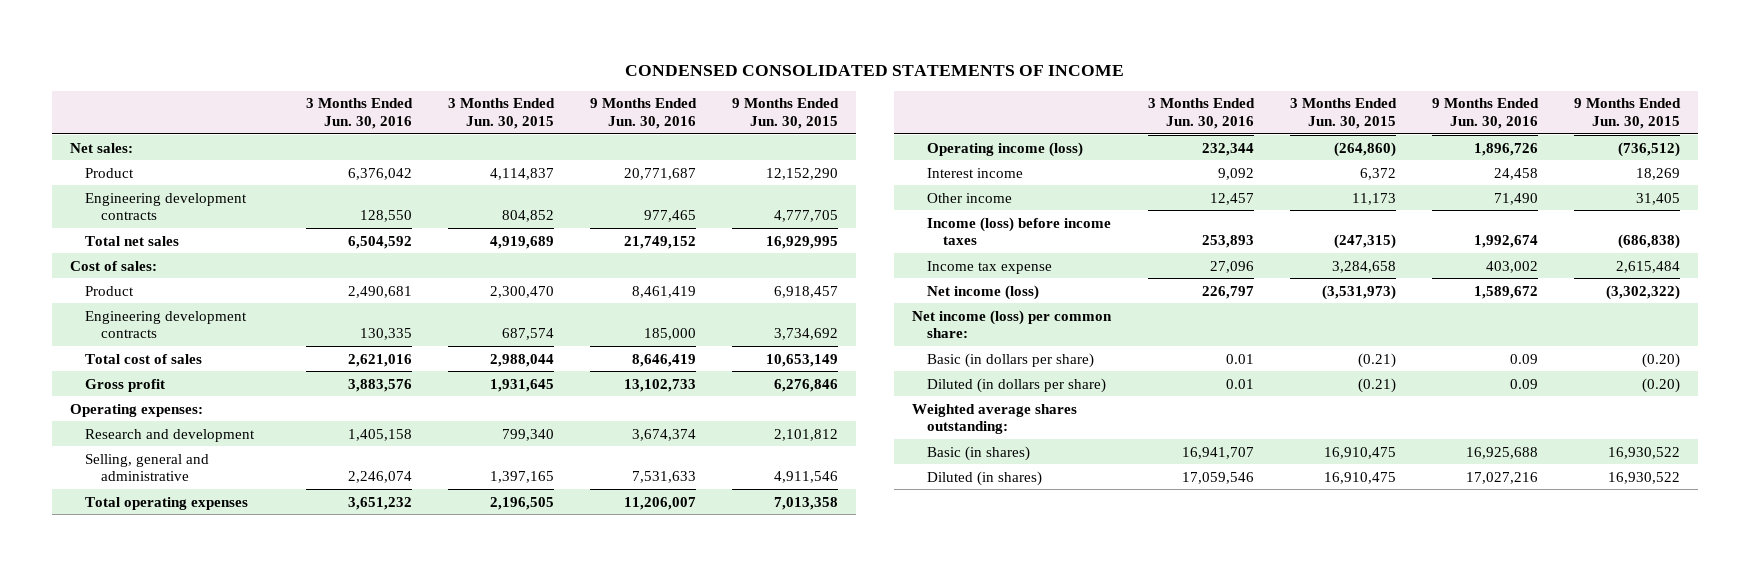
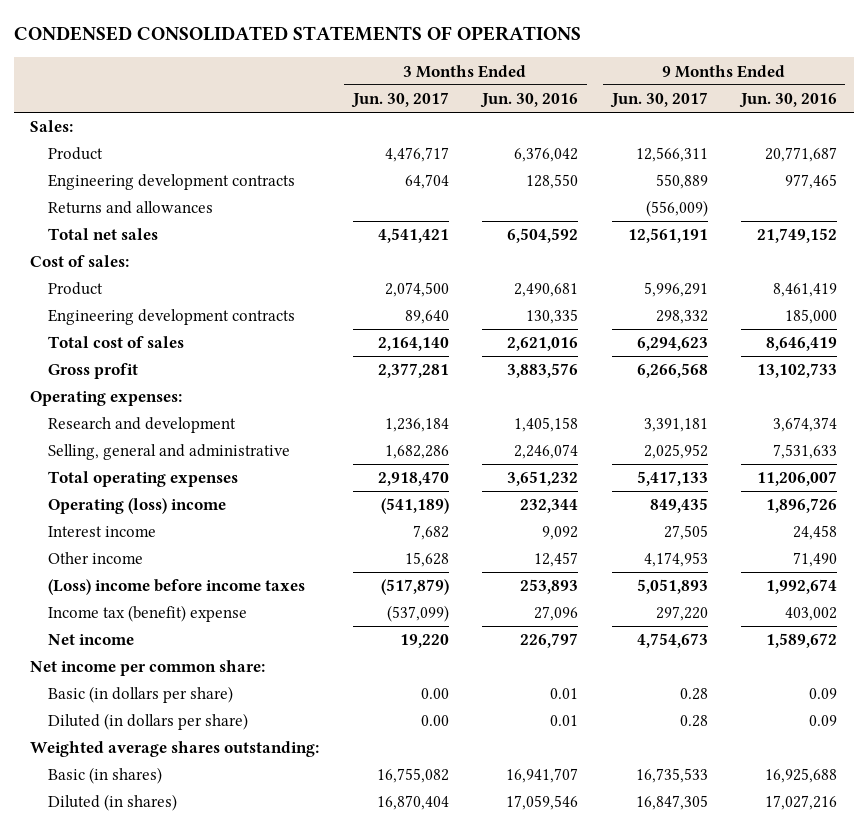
- CONDENSED CONSOLIDATED STATEMENTS OF INCOME
+ CONDENSED CONSOLIDATED STATEMENTS OF OPERATIONS
- | 3 Months Ended Jun. 30, 2016 | 3 Months Ended Jun. 30, 2015 | 9 Months Ended Jun. 30, 2016 | 9 Months Ended Jun. 30, 2015
+ | 3 Months Ended Jun. 30, 2017 | 3 Months Ended Jun. 30, 2016 | 9 Months Ended Jun. 30, 2017 | 9 Months Ended Jun. 30, 2016
- Net sales:
+ Sales:
+ Returns and allowances | | | (556,009) |
- Operating income (loss) | 232,344 | (264,860) | 1,896,726 | (736,512)
+ Operating (loss) income | (541,189) | 232,344 | 849,435 | 1,896,726
- Income (loss) before income taxes | 253,893 | (247,315) | 1,992,674 | (686,838)
- Income tax expense | 27,096 | 3,284,658 | 403,002 | 2,615,484
- Net income (loss) | 226,797 | (3,531,973) | 1,589,672 | (3,302,322)
- Net income (loss) per common share:
+ (Loss) income before income taxes | (517,879) | 253,893 | 5,051,893 | 1,992,674
+ Income tax (benefit) expense | (537,099) | 27,096 | 297,220 | 403,002
+ Net income | 19,220 | 226,797 | 4,754,673 | 1,589,672
+ Net income per common share:

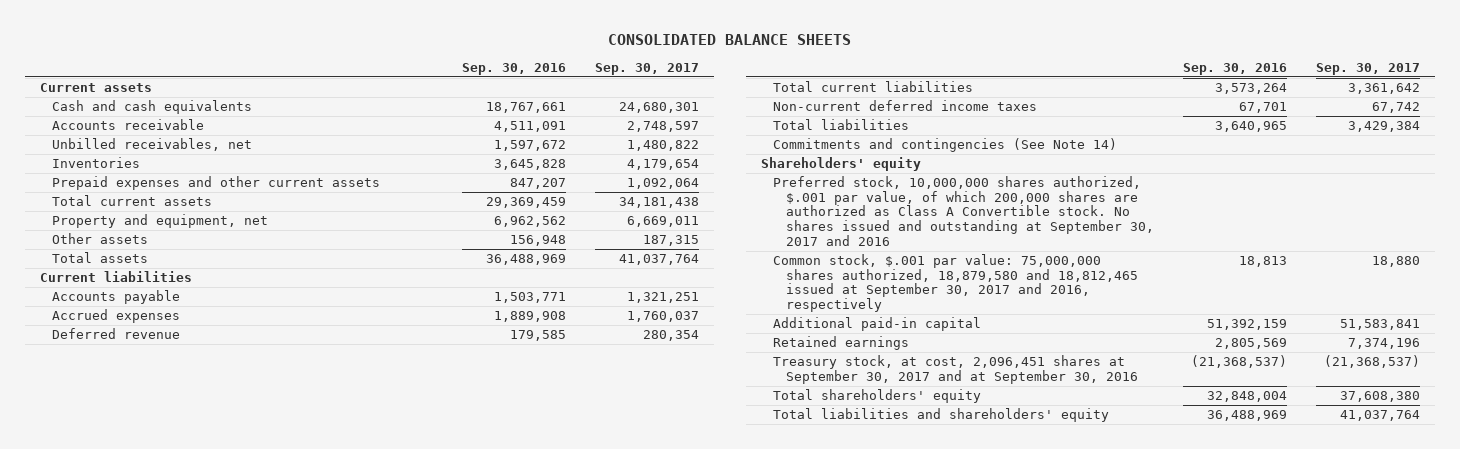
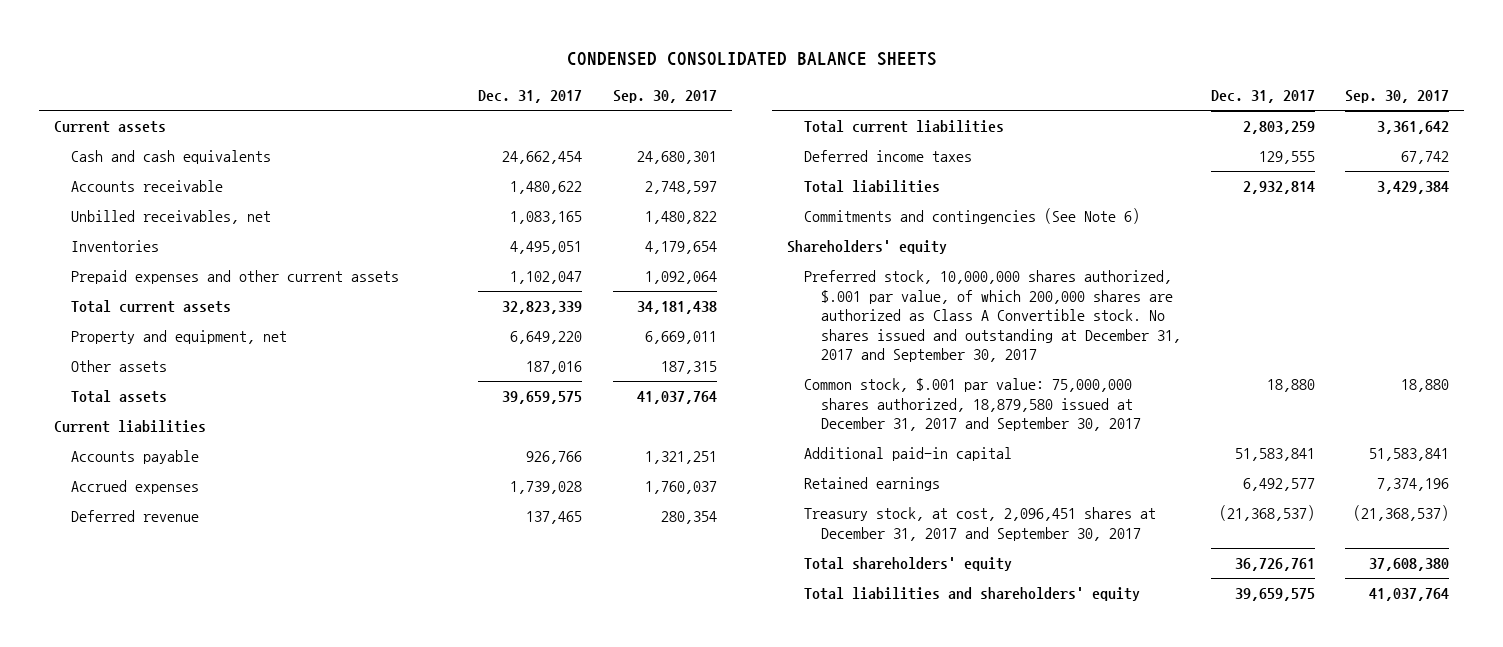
- CONSOLIDATED BALANCE SHEETS
+ CONDENSED CONSOLIDATED BALANCE SHEETS
- | Sep. 30, 2016 | Sep. 30, 2017
+ | Dec. 31, 2017 | Sep. 30, 2017
- Non-current deferred income taxes | 67,701 | 67,742
+ Deferred income taxes | 129,555 | 67,742
- Commitments and contingencies (See Note 14)
+ Commitments and contingencies (See Note 6)
- Preferred stock, 10,000,000 shares authorized, $.001 par value, of which 200,000 shares are authorized as Class A Convertible stock. No shares issued and outstanding at September 30, 2017 and 2016
- Common stock, $.001 par value: 75,000,000 shares authorized, 18,879,580 and 18,812,465 issued at September 30, 2017 and 2016, respectively | 18,813 | 18,880
+ Preferred stock, 10,000,000 shares authorized, $.001 par value, of which 200,000 shares are authorized as Class A Convertible stock. No shares issued and outstanding at December 31, 2017 and September 30, 2017
+ Common stock, $.001 par value: 75,000,000 shares authorized, 18,879,580 issued at December 31, 2017 and September 30, 2017 | 18,880 | 18,880
- Treasury stock, at cost, 2,096,451 shares at September 30, 2017 and at September 30, 2016 | (21,368,537) | (21,368,537)
+ Treasury stock, at cost, 2,096,451 shares at December 31, 2017 and September 30, 2017 | (21,368,537) | (21,368,537)

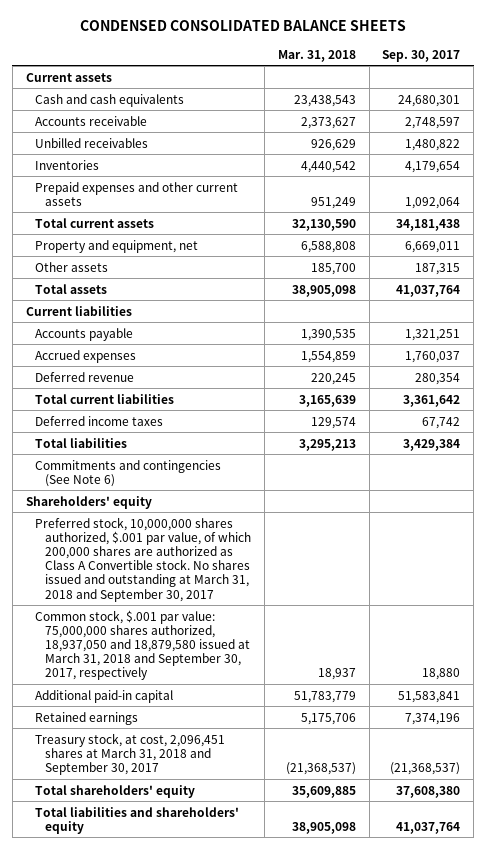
- | Dec. 31, 2017 | Sep. 30, 2017
+ | Mar. 31, 2018 | Sep. 30, 2017
- Unbilled receivables, net | 1,083,165 | 1,480,822
+ Unbilled receivables | 926,629 | 1,480,822
- Preferred stock, 10,000,000 shares authorized, $.001 par value, of which 200,000 shares are authorized as Class A Convertible stock. No shares issued and outstanding at December 31, 2017 and September 30, 2017
- Common stock, $.001 par value: 75,000,000 shares authorized, 18,879,580 issued at December 31, 2017 and September 30, 2017 | 18,880 | 18,880
+ Preferred stock, 10,000,000 shares authorized, $.001 par value, of which 200,000 shares are authorized as Class A Convertible stock. No shares issued and outstanding at March 31, 2018 and September 30, 2017
+ Common stock, $.001 par value: 75,000,000 shares authorized, 18,937,050 and 18,879,580 issued at March 31, 2018 and September 30, 2017, respectively | 18,937 | 18,880
- Treasury stock, at cost, 2,096,451 shares at December 31, 2017 and September 30, 2017 | (21,368,537) | (21,368,537)
+ Treasury stock, at cost, 2,096,451 shares at March 31, 2018 and September 30, 2017 | (21,368,537) | (21,368,537)

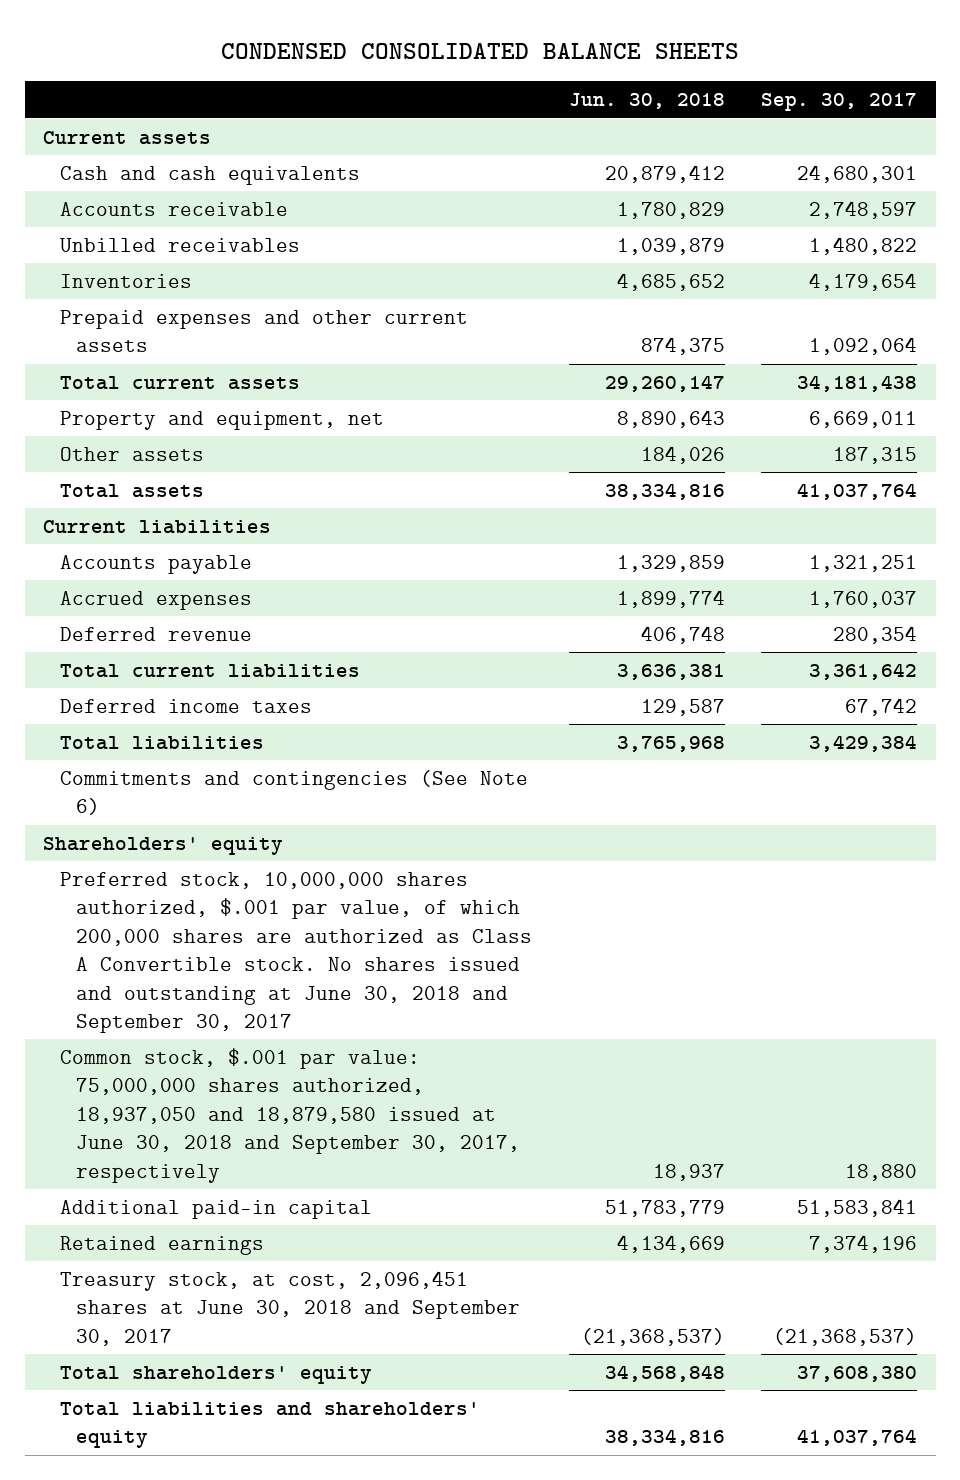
- | Mar. 31, 2018 | Sep. 30, 2017
+ | Jun. 30, 2018 | Sep. 30, 2017
- Preferred stock, 10,000,000 shares authorized, $.001 par value, of which 200,000 shares are authorized as Class A Convertible stock. No shares issued and outstanding at March 31, 2018 and September 30, 2017
- Common stock, $.001 par value: 75,000,000 shares authorized, 18,937,050 and 18,879,580 issued at March 31, 2018 and September 30, 2017, respectively | 18,937 | 18,880
+ Preferred stock, 10,000,000 shares authorized, $.001 par value, of which 200,000 shares are authorized as Class A Convertible stock. No shares issued and outstanding at June 30, 2018 and September 30, 2017
+ Common stock, $.001 par value: 75,000,000 shares authorized, 18,937,050 and 18,879,580 issued at June 30, 2018 and September 30, 2017, respectively | 18,937 | 18,880
- Treasury stock, at cost, 2,096,451 shares at March 31, 2018 and September 30, 2017 | (21,368,537) | (21,368,537)
+ Treasury stock, at cost, 2,096,451 shares at June 30, 2018 and September 30, 2017 | (21,368,537) | (21,368,537)

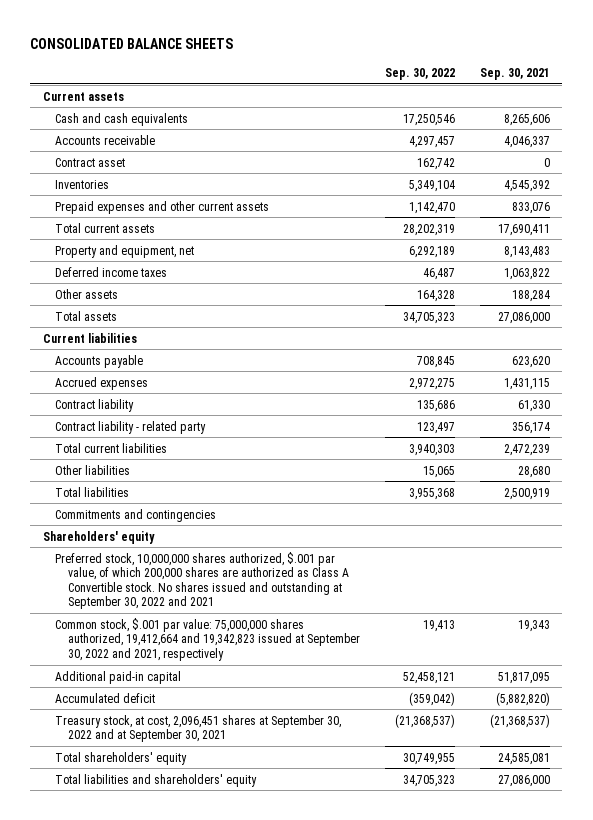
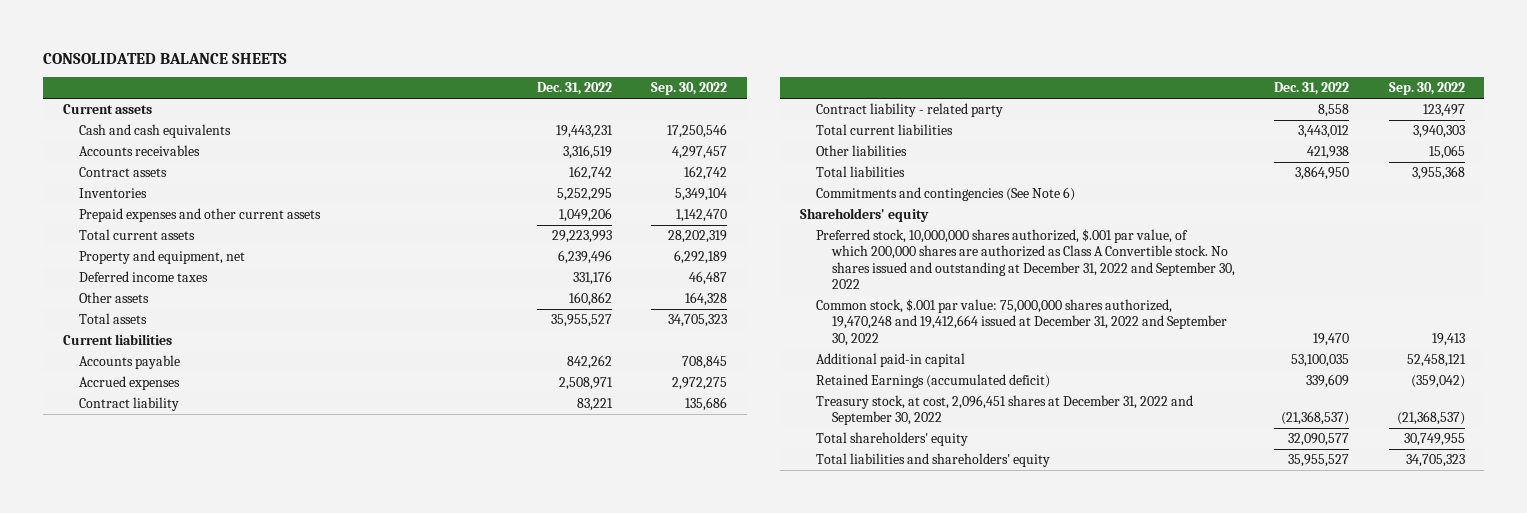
- | Sep. 30, 2022 | Sep. 30, 2021
+ | Dec. 31, 2022 | Sep. 30, 2022
- Accounts receivable | 4,297,457 | 4,046,337
- Contract asset | 162,742 | 0
+ Accounts receivables | 3,316,519 | 4,297,457
+ Contract assets | 162,742 | 162,742
- Commitments and contingencies
+ Commitments and contingencies (See Note 6)
- Preferred stock, 10,000,000 shares authorized, $.001 par value, of which 200,000 shares are authorized as Class A Convertible stock. No shares issued and outstanding at September 30, 2022 and 2021
- Common stock, $.001 par value: 75,000,000 shares authorized, 19,412,664 and 19,342,823 issued at September 30, 2022 and 2021, respectively | 19,413 | 19,343
+ Preferred stock, 10,000,000 shares authorized, $.001 par value, of which 200,000 shares are authorized as Class A Convertible stock. No shares issued and outstanding at December 31, 2022 and September 30, 2022
+ Common stock, $.001 par value: 75,000,000 shares authorized, 19,470,248 and 19,412,664 issued at December 31, 2022 and September 30, 2022 | 19,470 | 19,413
- Accumulated deficit | (359,042) | (5,882,820)
- Treasury stock, at cost, 2,096,451 shares at September 30, 2022 and at September 30, 2021 | (21,368,537) | (21,368,537)
+ Retained Earnings (accumulated deficit) | 339,609 | (359,042)
+ Treasury stock, at cost, 2,096,451 shares at December 31, 2022 and September 30, 2022 | (21,368,537) | (21,368,537)

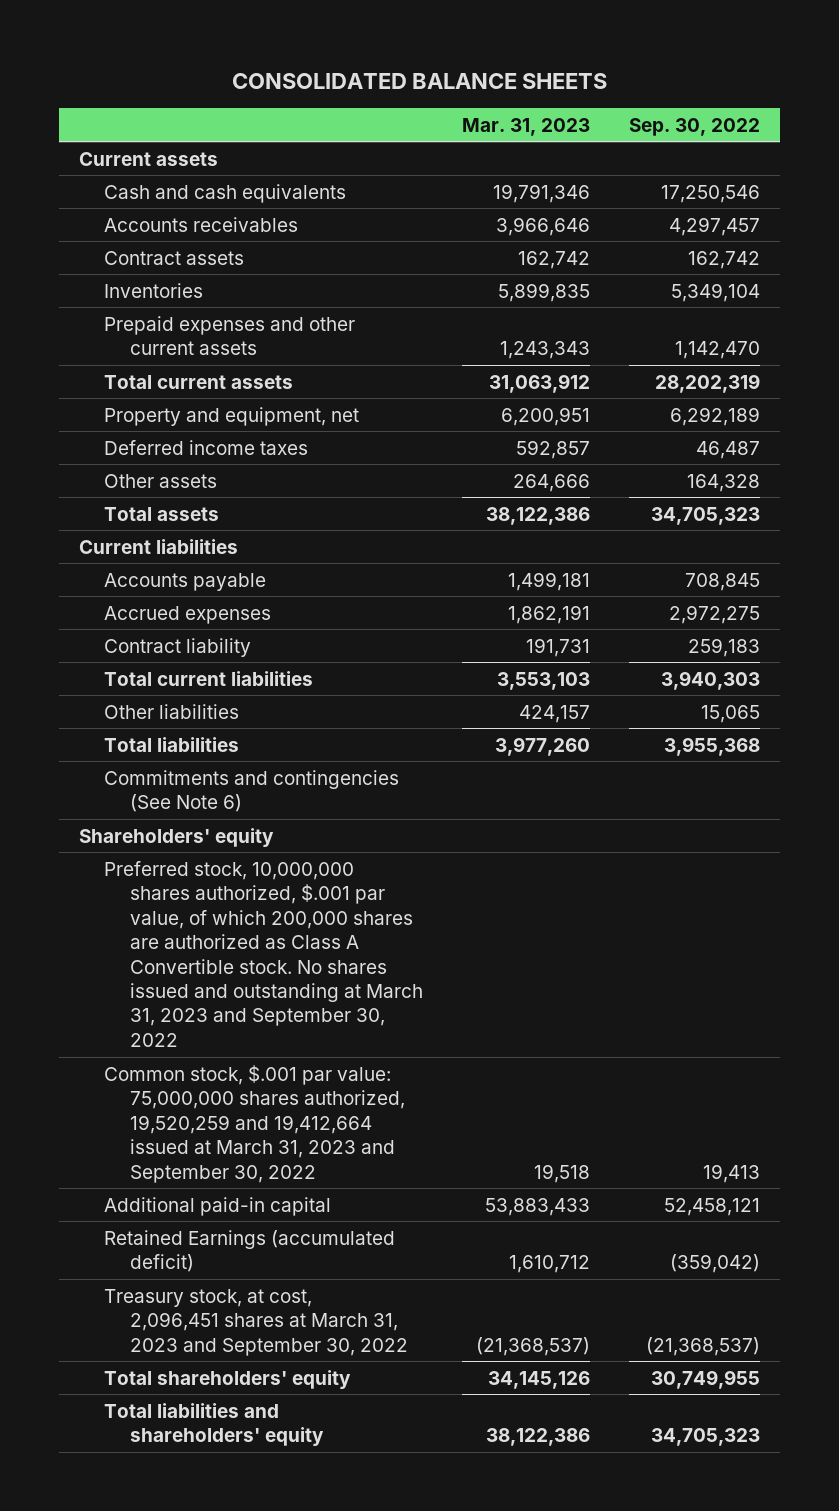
- | Dec. 31, 2022 | Sep. 30, 2022
+ | Mar. 31, 2023 | Sep. 30, 2022
- Contract liability | 83,221 | 135,686
- Contract liability - related party | 8,558 | 123,497
+ Contract liability | 191,731 | 259,183
- Preferred stock, 10,000,000 shares authorized, $.001 par value, of which 200,000 shares are authorized as Class A Convertible stock. No shares issued and outstanding at December 31, 2022 and September 30, 2022
- Common stock, $.001 par value: 75,000,000 shares authorized, 19,470,248 and 19,412,664 issued at December 31, 2022 and September 30, 2022 | 19,470 | 19,413
+ Preferred stock, 10,000,000 shares authorized, $.001 par value, of which 200,000 shares are authorized as Class A Convertible stock. No shares issued and outstanding at March 31, 2023 and September 30, 2022
+ Common stock, $.001 par value: 75,000,000 shares authorized, 19,520,259 and 19,412,664 issued at March 31, 2023 and September 30, 2022 | 19,518 | 19,413
- Treasury stock, at cost, 2,096,451 shares at December 31, 2022 and September 30, 2022 | (21,368,537) | (21,368,537)
+ Treasury stock, at cost, 2,096,451 shares at March 31, 2023 and September 30, 2022 | (21,368,537) | (21,368,537)

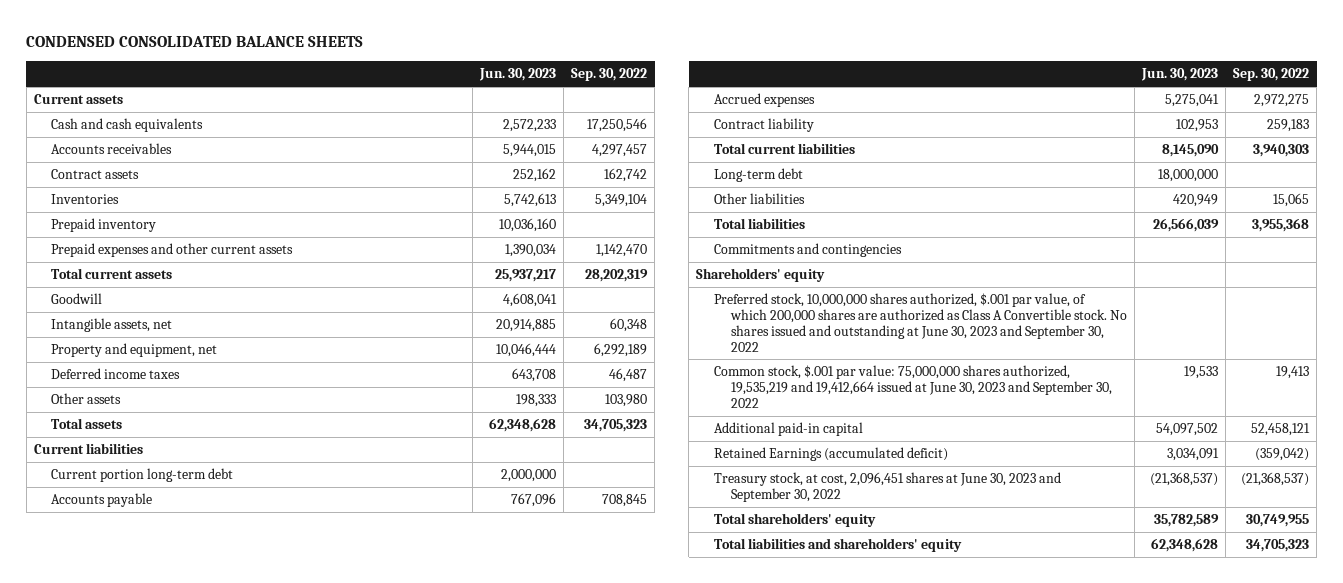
- CONSOLIDATED BALANCE SHEETS
+ CONDENSED CONSOLIDATED BALANCE SHEETS
- | Mar. 31, 2023 | Sep. 30, 2022
+ | Jun. 30, 2023 | Sep. 30, 2022
+ Prepaid inventory | 10,036,160 |
+ Goodwill | 4,608,041 |
+ Intangible assets, net | 20,914,885 | 60,348
- Other assets | 264,666 | 164,328
+ Other assets | 198,333 | 103,980
+ Current portion long-term debt | 2,000,000 |
+ Long-term debt | 18,000,000 |
- Commitments and contingencies (See Note 6)
+ Commitments and contingencies
- Preferred stock, 10,000,000 shares authorized, $.001 par value, of which 200,000 shares are authorized as Class A Convertible stock. No shares issued and outstanding at March 31, 2023 and September 30, 2022
- Common stock, $.001 par value: 75,000,000 shares authorized, 19,520,259 and 19,412,664 issued at March 31, 2023 and September 30, 2022 | 19,518 | 19,413
+ Preferred stock, 10,000,000 shares authorized, $.001 par value, of which 200,000 shares are authorized as Class A Convertible stock. No shares issued and outstanding at June 30, 2023 and September 30, 2022
+ Common stock, $.001 par value: 75,000,000 shares authorized, 19,535,219 and 19,412,664 issued at June 30, 2023 and September 30, 2022 | 19,533 | 19,413
- Treasury stock, at cost, 2,096,451 shares at March 31, 2023 and September 30, 2022 | (21,368,537) | (21,368,537)
+ Treasury stock, at cost, 2,096,451 shares at June 30, 2023 and September 30, 2022 | (21,368,537) | (21,368,537)

